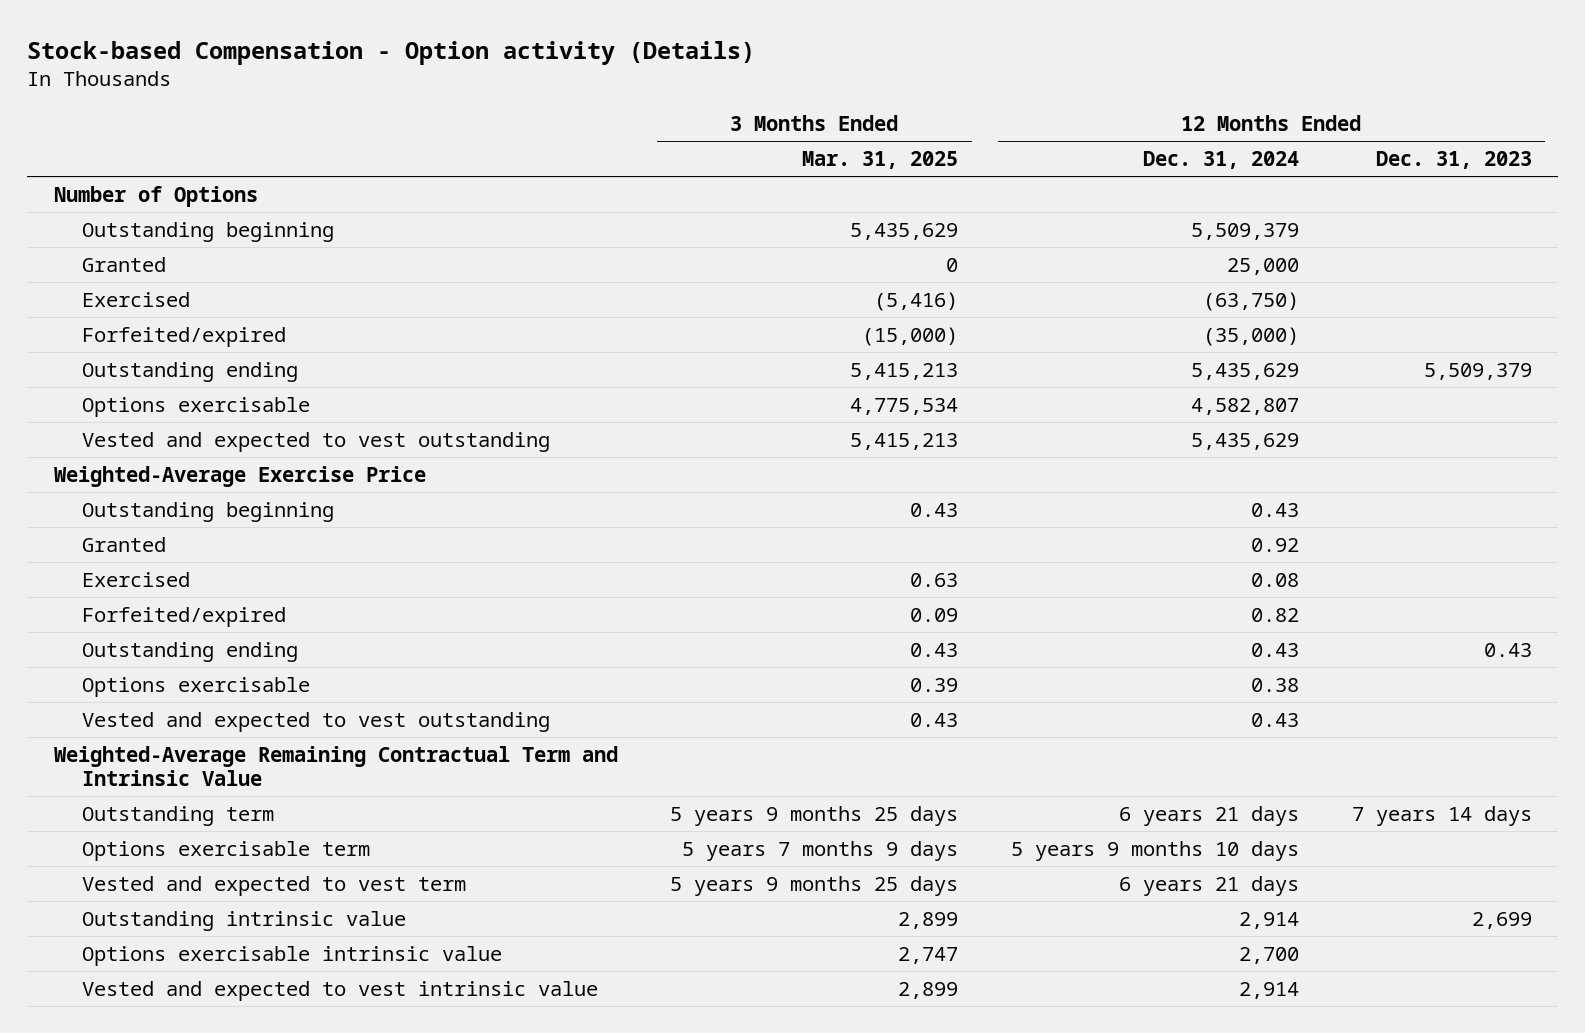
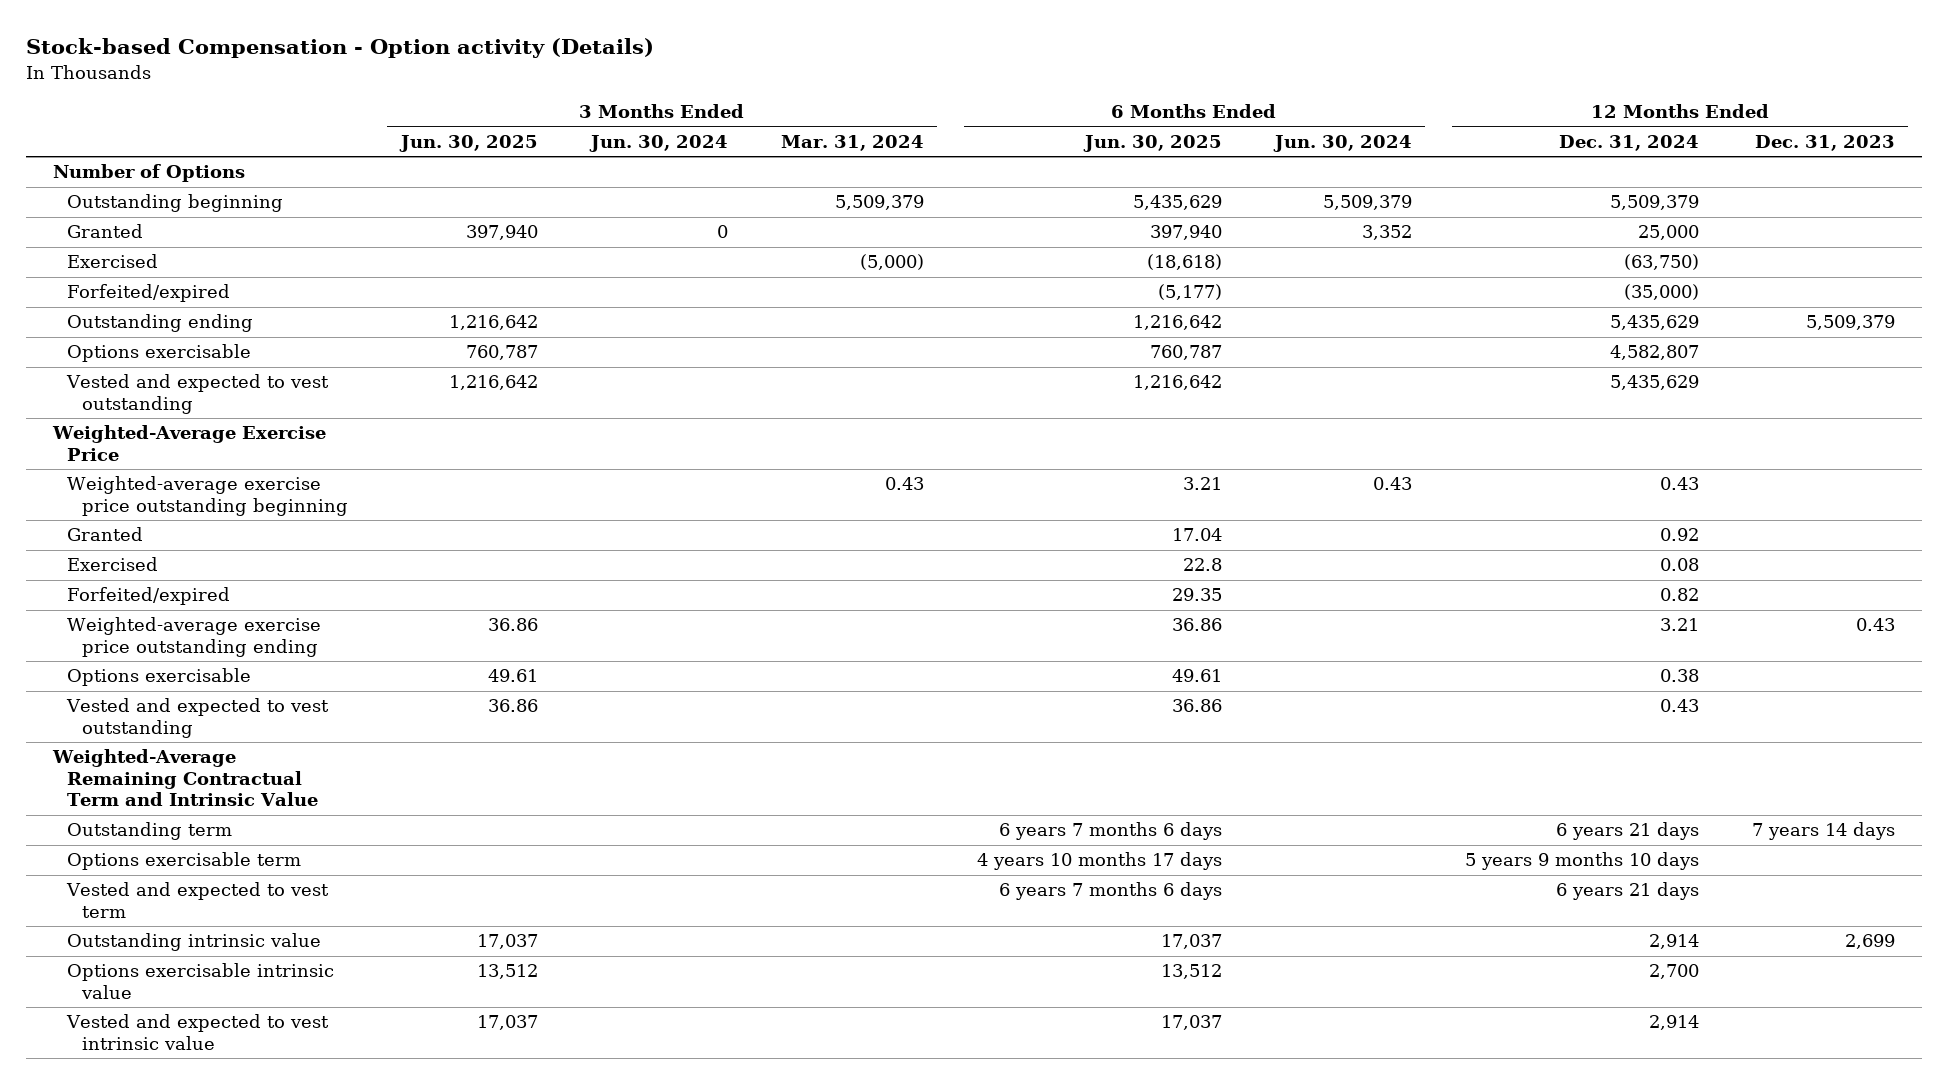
- | 3 Months Ended Mar. 31, 2025 | 12 Months Ended Dec. 31, 2024 | 12 Months Ended Dec. 31, 2023
+ | 3 Months Ended Jun. 30, 2025 | 3 Months Ended Jun. 30, 2024 | 3 Months Ended Mar. 31, 2024 | 6 Months Ended Jun. 30, 2025 | 6 Months Ended Jun. 30, 2024 | 12 Months Ended Dec. 31, 2024 | 12 Months Ended Dec. 31, 2023
- Outstanding beginning | 0.43 | 0.43 |
+ Weighted-average exercise price outstanding beginning | | | 0.43 | 3.21 | 0.43 | 0.43 |
- Outstanding ending | 0.43 | 0.43 | 0.43
+ Weighted-average exercise price outstanding ending | 36.86 | | | 36.86 | | 3.21 | 0.43

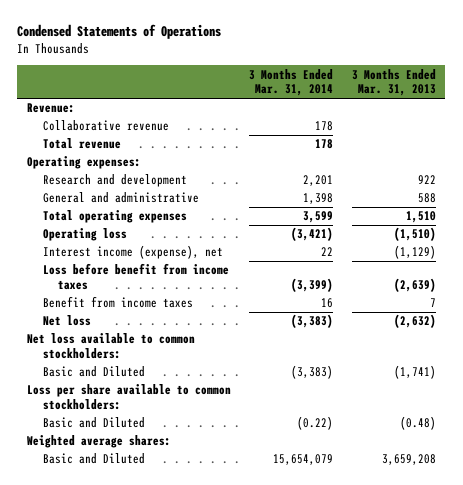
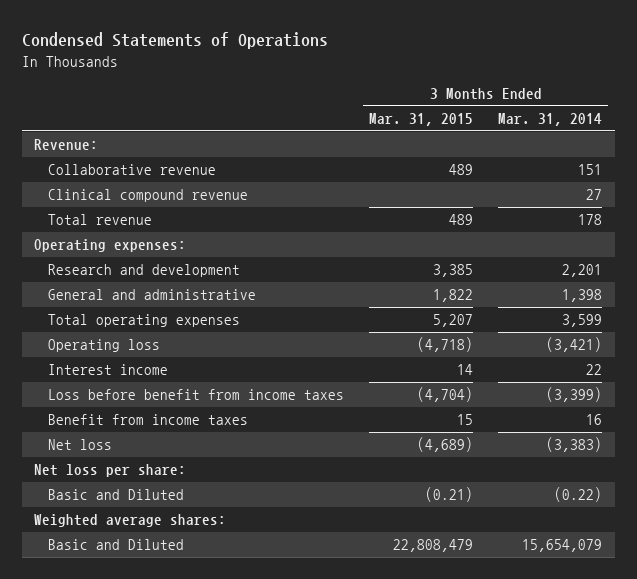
- | 3 Months Ended Mar. 31, 2014 | 3 Months Ended Mar. 31, 2013
+ | 3 Months Ended Mar. 31, 2015 | 3 Months Ended Mar. 31, 2014
- Collaborative revenue | 178 |
+ Collaborative revenue | 489 | 151
+ Clinical compound revenue | | 27
- Interest income (expense), net | 22 | (1,129)
+ Interest income | 14 | 22
- Net loss available to common stockholders:
- Basic and Diluted | (3,383) | (1,741)
- Loss per share available to common stockholders:
+ Net loss per share:

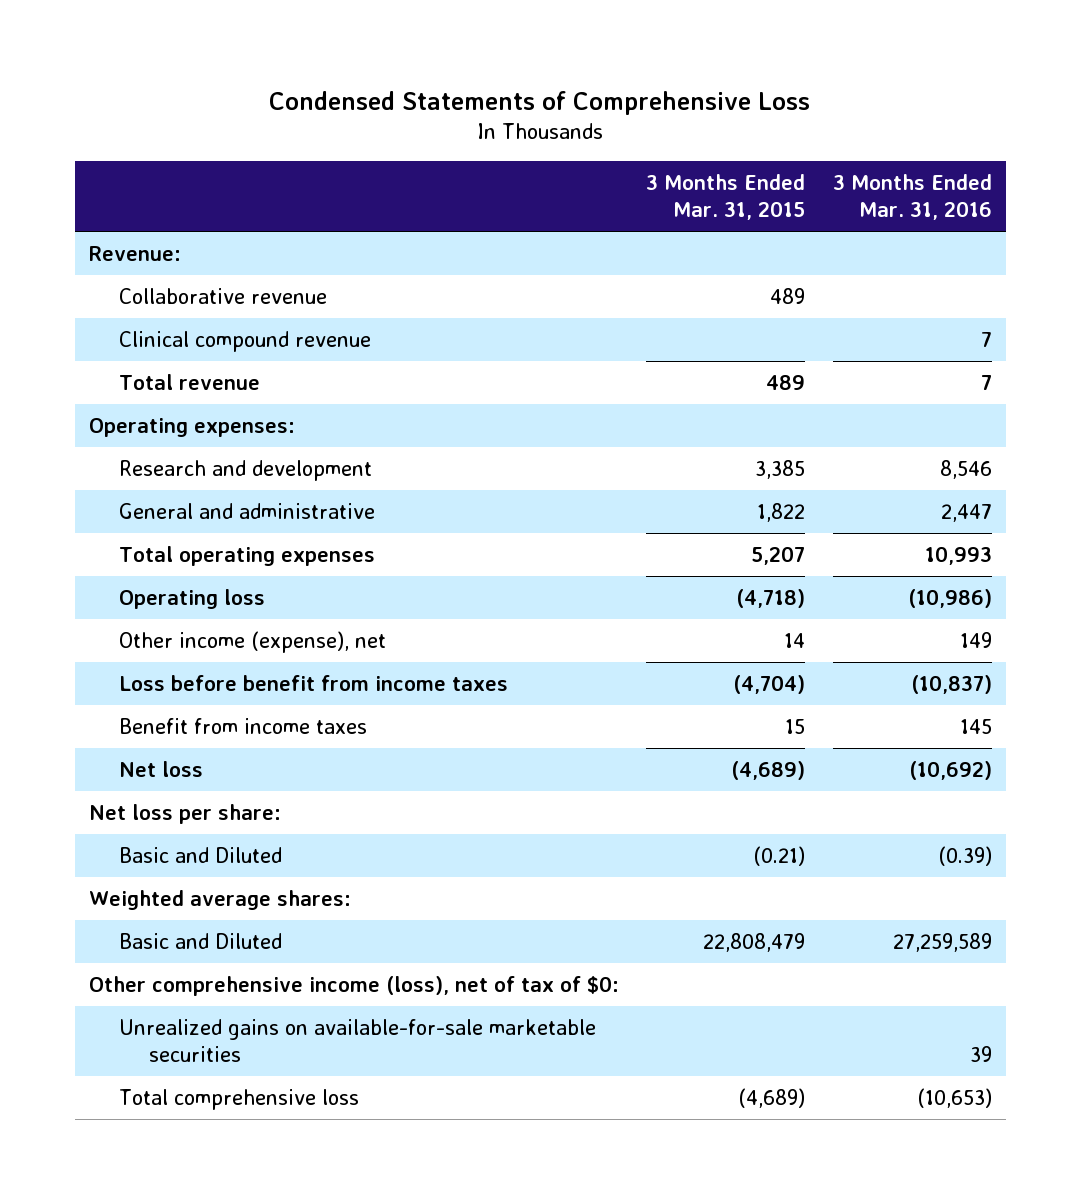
- Condensed Statements of Operations
+ Condensed Statements of Comprehensive Loss
- | 3 Months Ended Mar. 31, 2015 | 3 Months Ended Mar. 31, 2014
+ | 3 Months Ended Mar. 31, 2015 | 3 Months Ended Mar. 31, 2016
- Interest income | 14 | 22
+ Other income (expense), net | 14 | 149
+ Other comprehensive income (loss), net of tax of $0:
+ Unrealized gains on available-for-sale marketable securities | | 39
+ Total comprehensive loss | (4,689) | (10,653)

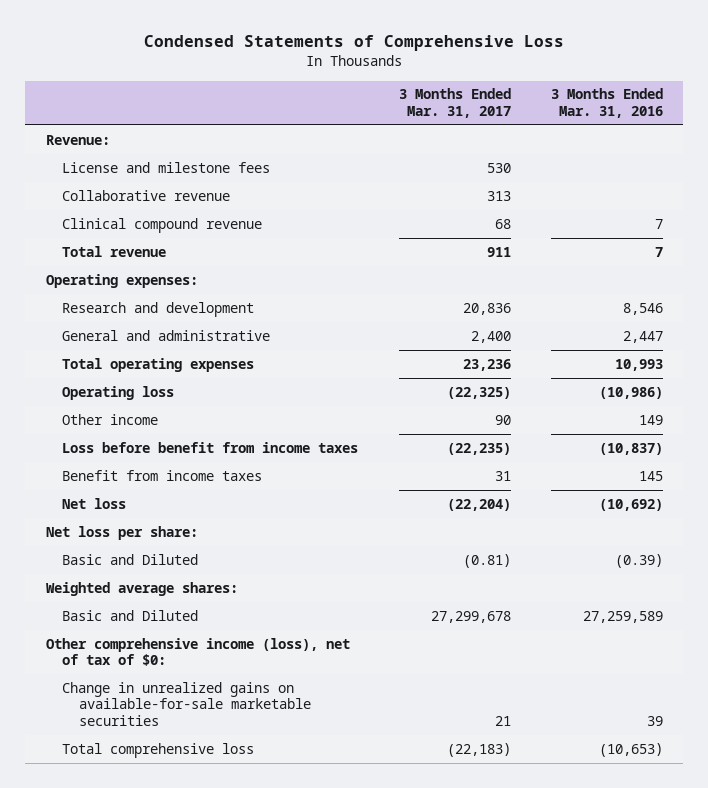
- | 3 Months Ended Mar. 31, 2015 | 3 Months Ended Mar. 31, 2016
+ | 3 Months Ended Mar. 31, 2017 | 3 Months Ended Mar. 31, 2016
+ License and milestone fees | 530 |
- Other income (expense), net | 14 | 149
+ Other income | 90 | 149
- Unrealized gains on available-for-sale marketable securities | | 39
+ Change in unrealized gains on available-for-sale marketable securities | 21 | 39

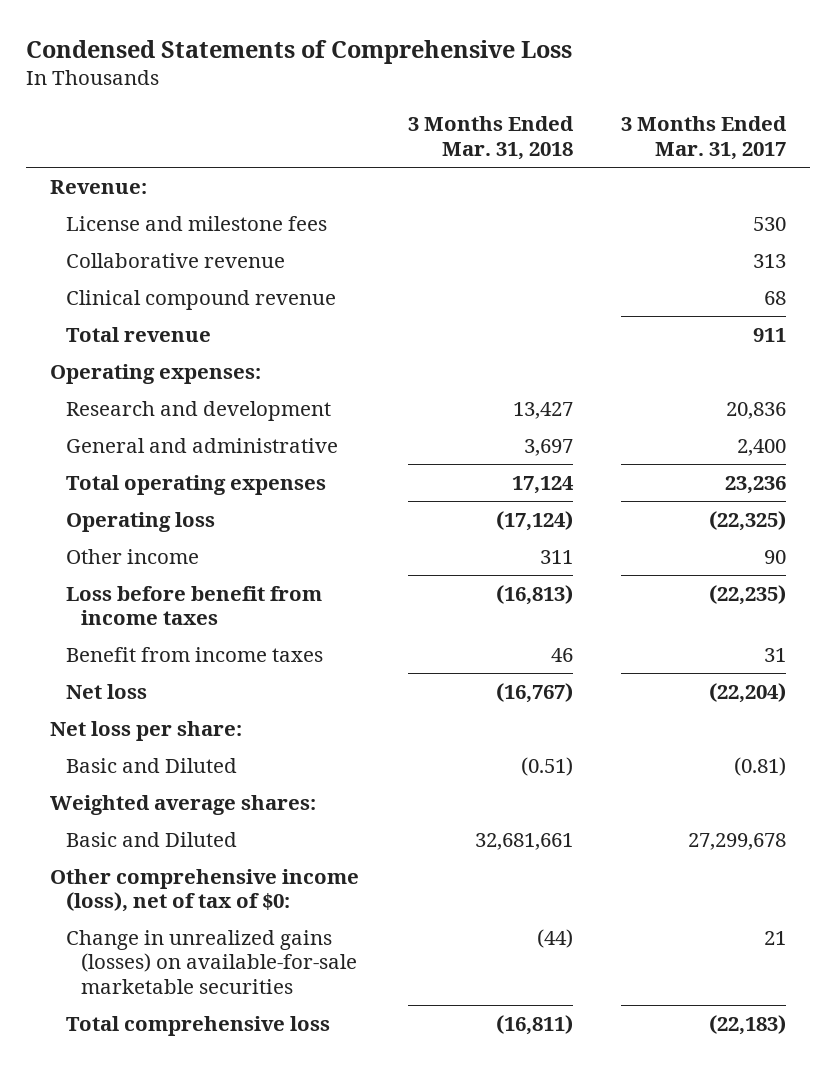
- | 3 Months Ended Mar. 31, 2017 | 3 Months Ended Mar. 31, 2016
+ | 3 Months Ended Mar. 31, 2018 | 3 Months Ended Mar. 31, 2017
- Change in unrealized gains on available-for-sale marketable securities | 21 | 39
+ Change in unrealized gains (losses) on available-for-sale marketable securities | (44) | 21

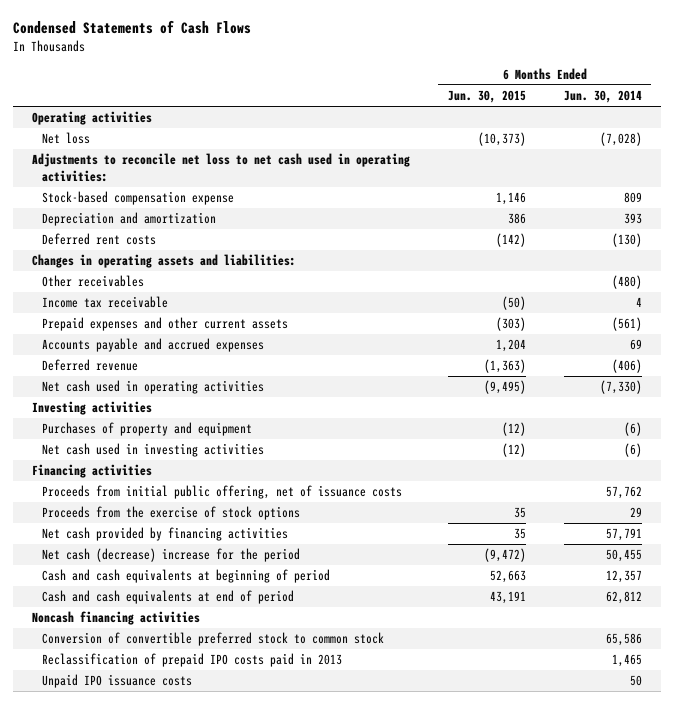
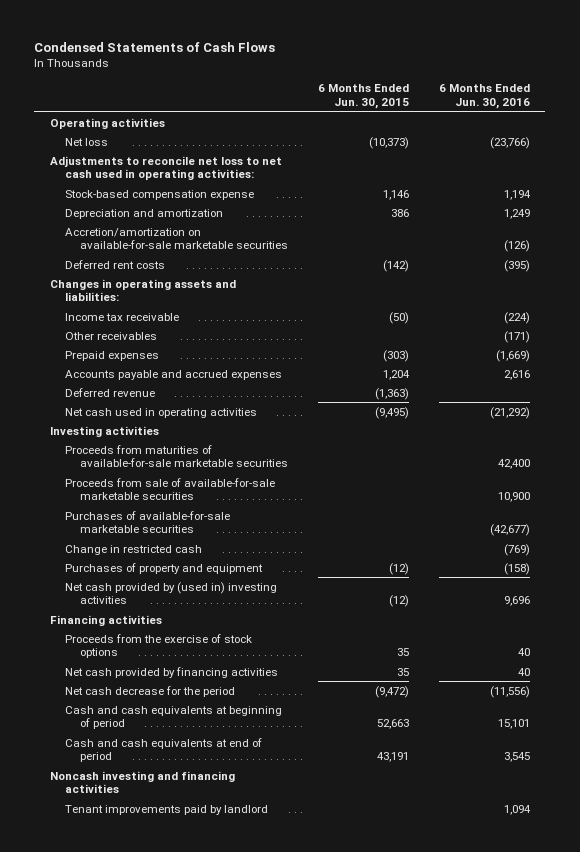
- | 6 Months Ended Jun. 30, 2015 | 6 Months Ended Jun. 30, 2014
+ | 6 Months Ended Jun. 30, 2015 | 6 Months Ended Jun. 30, 2016
+ Accretion/amortization on available-for-sale marketable securities | | (126)
- Prepaid expenses and other current assets | (303) | (561)
moved down: Other receivables | | (171)
+ Prepaid expenses | (303) | (1,669)
+ Proceeds from maturities of available-for-sale marketable securities | | 42,400
+ Proceeds from sale of available-for-sale marketable securities | | 10,900
+ Purchases of available-for-sale marketable securities | | (42,677)
+ Change in restricted cash | | (769)
- Net cash used in investing activities | (12) | (6)
+ Net cash provided by (used in) investing activities | (12) | 9,696
- Proceeds from initial public offering, net of issuance costs | | 57,762
- Net cash (decrease) increase for the period | (9,472) | 50,455
+ Net cash decrease for the period | (9,472) | (11,556)
- Noncash financing activities
- Conversion of convertible preferred stock to common stock | | 65,586
- Reclassification of prepaid IPO costs paid in 2013 | | 1,465
- Unpaid IPO issuance costs | | 50
+ Noncash investing and financing activities
+ Tenant improvements paid by landlord | | 1,094

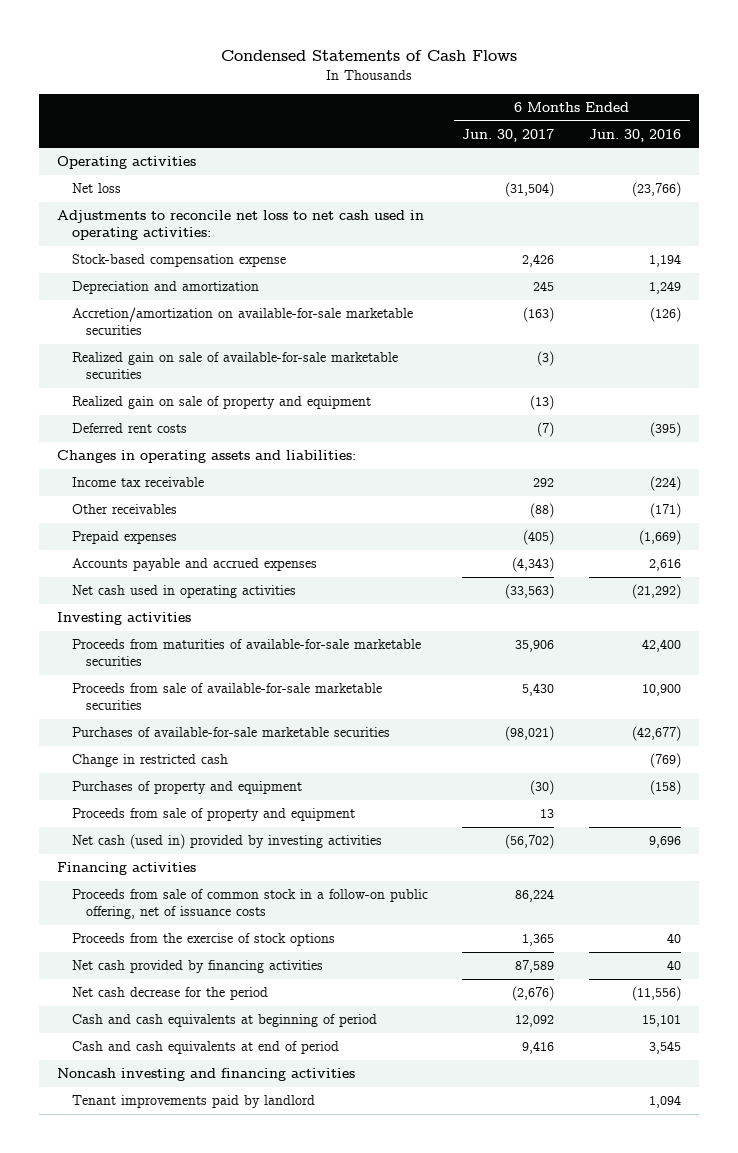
- | 6 Months Ended Jun. 30, 2015 | 6 Months Ended Jun. 30, 2016
+ | 6 Months Ended Jun. 30, 2017 | 6 Months Ended Jun. 30, 2016
+ Realized gain on sale of available-for-sale marketable securities | (3) |
+ Realized gain on sale of property and equipment | (13) |
- Deferred revenue | (1,363) |
- Net cash provided by (used in) investing activities | (12) | 9,696
+ Proceeds from sale of property and equipment | 13 |
+ Net cash (used in) provided by investing activities | (56,702) | 9,696
+ Proceeds from sale of common stock in a follow-on public offering, net of issuance costs | 86,224 |

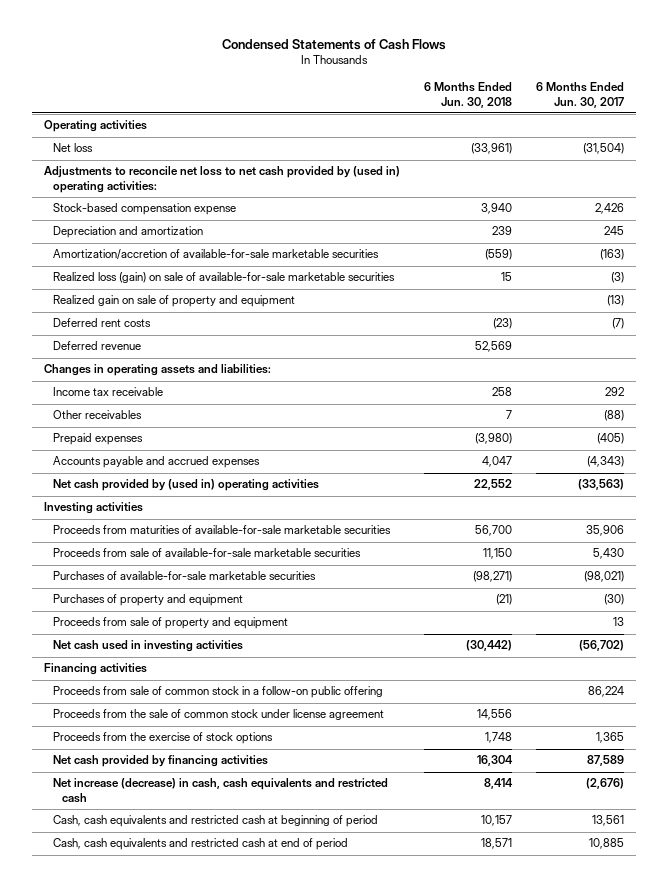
- | 6 Months Ended Jun. 30, 2017 | 6 Months Ended Jun. 30, 2016
+ | 6 Months Ended Jun. 30, 2018 | 6 Months Ended Jun. 30, 2017
- Adjustments to reconcile net loss to net cash used in operating activities:
+ Adjustments to reconcile net loss to net cash provided by (used in) operating activities:
- Accretion/amortization on available-for-sale marketable securities | (163) | (126)
- Realized gain on sale of available-for-sale marketable securities | (3) |
+ Amortization/accretion of available-for-sale marketable securities | (559) | (163)
+ Realized loss (gain) on sale of available-for-sale marketable securities | 15 | (3)
+ Deferred revenue | 52,569 |
- Net cash used in operating activities | (33,563) | (21,292)
+ Net cash provided by (used in) operating activities | 22,552 | (33,563)
- Change in restricted cash | | (769)
- Net cash (used in) provided by investing activities | (56,702) | 9,696
+ Net cash used in investing activities | (30,442) | (56,702)
- Proceeds from sale of common stock in a follow-on public offering, net of issuance costs | 86,224 |
+ Proceeds from sale of common stock in a follow-on public offering | | 86,224
+ Proceeds from the sale of common stock under license agreement | 14,556 |
- Net cash decrease for the period | (2,676) | (11,556)
- Cash and cash equivalents at beginning of period | 12,092 | 15,101
- Cash and cash equivalents at end of period | 9,416 | 3,545
- Noncash investing and financing activities
- Tenant improvements paid by landlord | | 1,094
+ Net increase (decrease) in cash, cash equivalents and restricted cash | 8,414 | (2,676)
+ Cash, cash equivalents and restricted cash at beginning of period | 10,157 | 13,561
+ Cash, cash equivalents and restricted cash at end of period | 18,571 | 10,885

